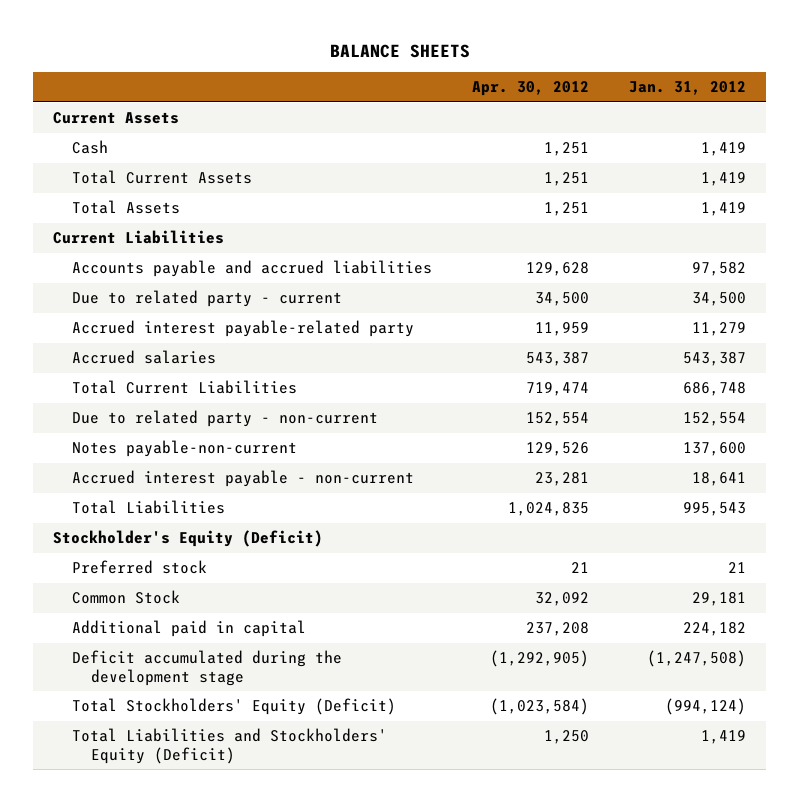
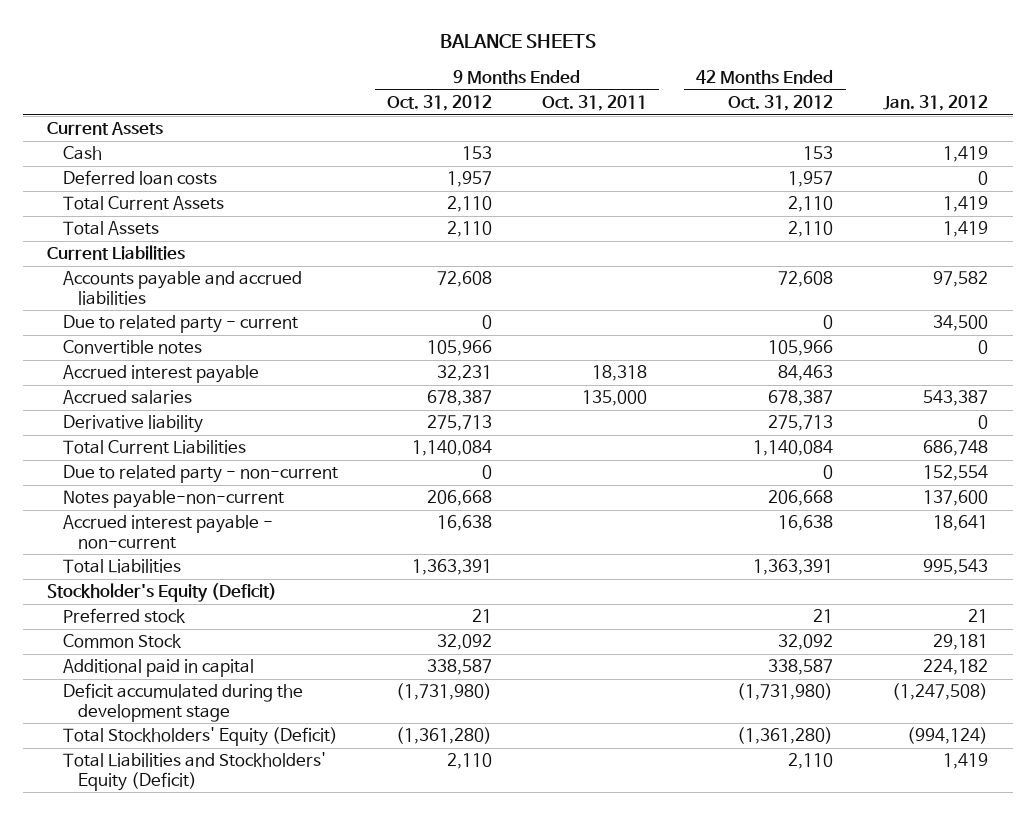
- | Apr. 30, 2012 | Jan. 31, 2012
+ | 9 Months Ended Oct. 31, 2012 | 9 Months Ended Oct. 31, 2011 | 42 Months Ended Oct. 31, 2012 | Jan. 31, 2012
+ Deferred loan costs | 1,957 | | 1,957 | 0
- Accrued interest payable-related party | 11,959 | 11,279
+ Convertible notes | 105,966 | | 105,966 | 0
+ Accrued interest payable | 32,231 | 18,318 | 84,463 |
+ Derivative liability | 275,713 | | 275,713 | 0

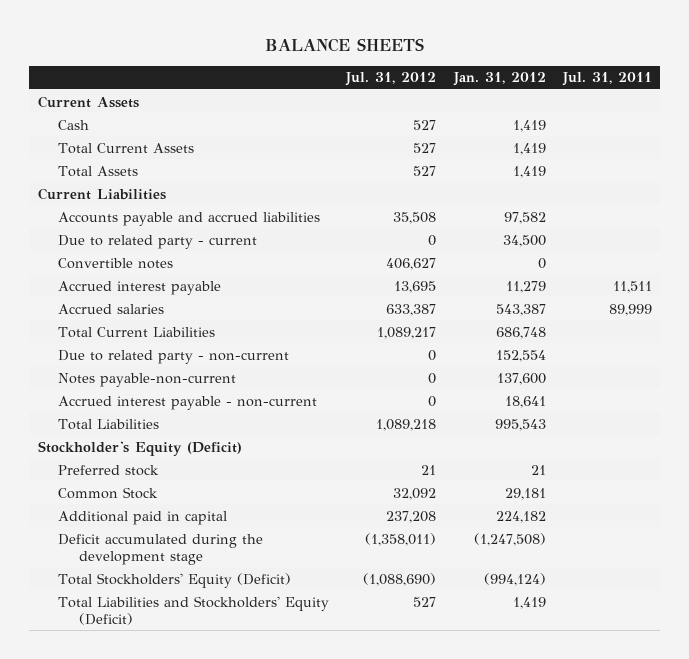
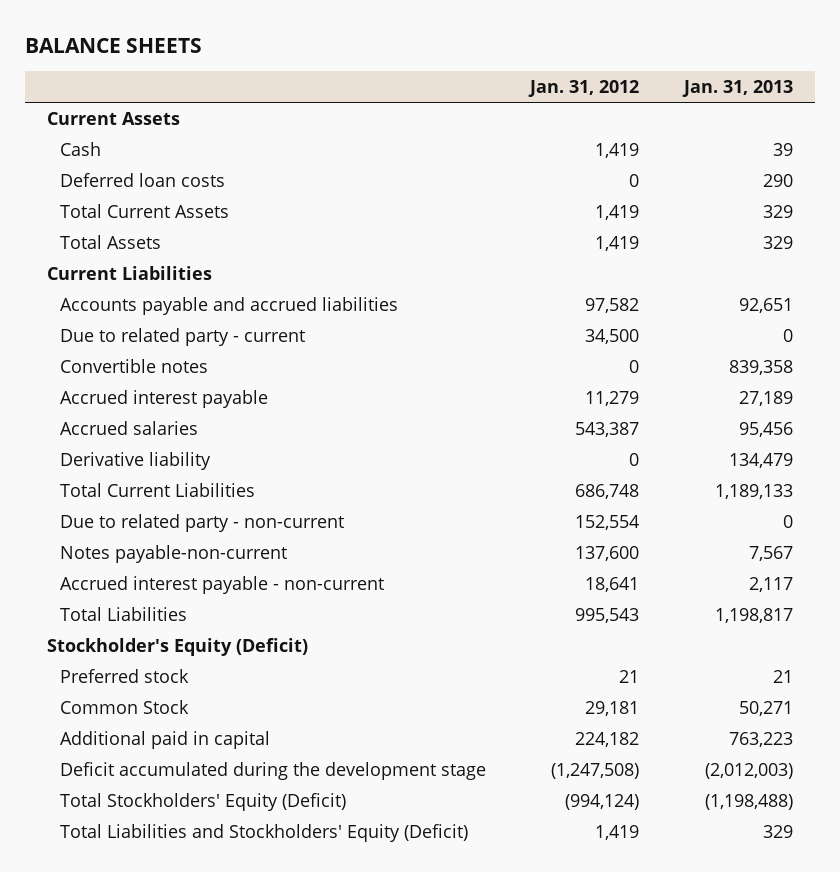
- | Jul. 31, 2012 | Jan. 31, 2012 | Jul. 31, 2011
+ | Jan. 31, 2012 | Jan. 31, 2013
+ Deferred loan costs | 0 | 290
+ Derivative liability | 0 | 134,479

